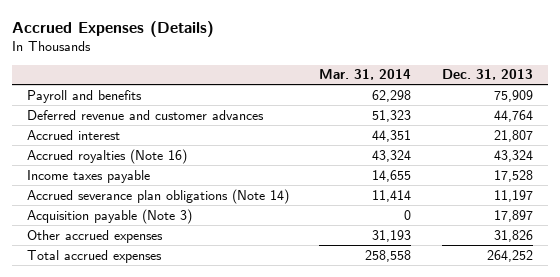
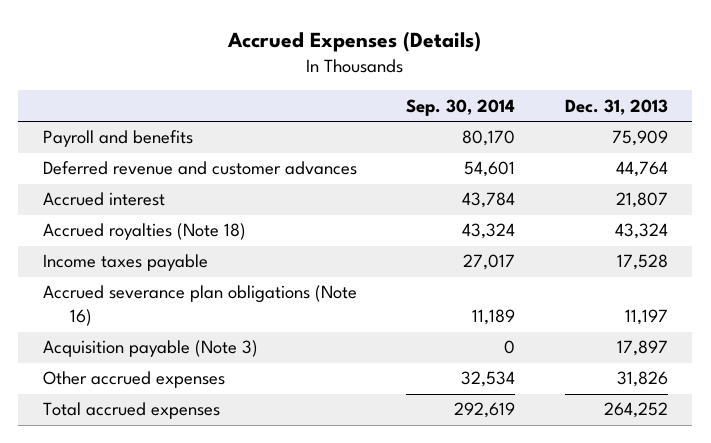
- | Mar. 31, 2014 | Dec. 31, 2013
+ | Sep. 30, 2014 | Dec. 31, 2013
- Accrued royalties (Note 16) | 43,324 | 43,324
+ Accrued royalties (Note 18) | 43,324 | 43,324
- Accrued severance plan obligations (Note 14) | 11,414 | 11,197
+ Accrued severance plan obligations (Note 16) | 11,189 | 11,197

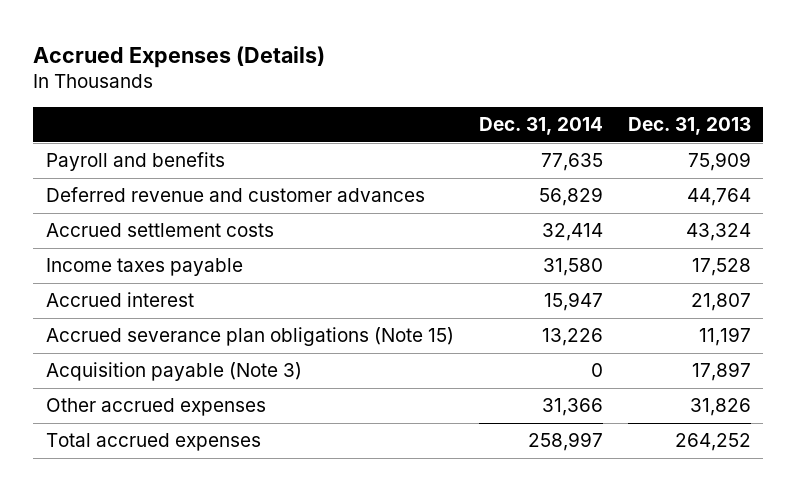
- | Sep. 30, 2014 | Dec. 31, 2013
+ | Dec. 31, 2014 | Dec. 31, 2013
- Accrued royalties (Note 18) | 43,324 | 43,324
+ Accrued settlement costs | 32,414 | 43,324
- Accrued severance plan obligations (Note 16) | 11,189 | 11,197
moved down: Accrued interest | 15,947 | 21,807
+ Accrued severance plan obligations (Note 15) | 13,226 | 11,197

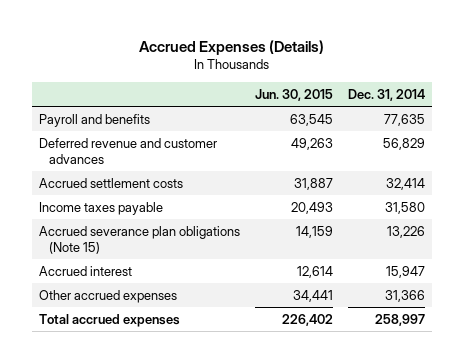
- | Dec. 31, 2014 | Dec. 31, 2013
+ | Jun. 30, 2015 | Dec. 31, 2014
- Acquisition payable (Note 3) | 0 | 17,897
moved down: Accrued interest | 12,614 | 15,947

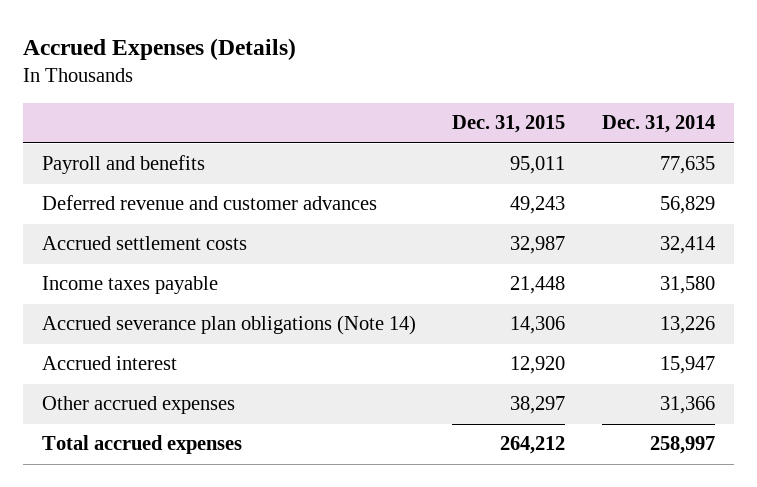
- | Jun. 30, 2015 | Dec. 31, 2014
+ | Dec. 31, 2015 | Dec. 31, 2014
- Accrued severance plan obligations (Note 15) | 14,159 | 13,226
+ Accrued severance plan obligations (Note 14) | 14,306 | 13,226

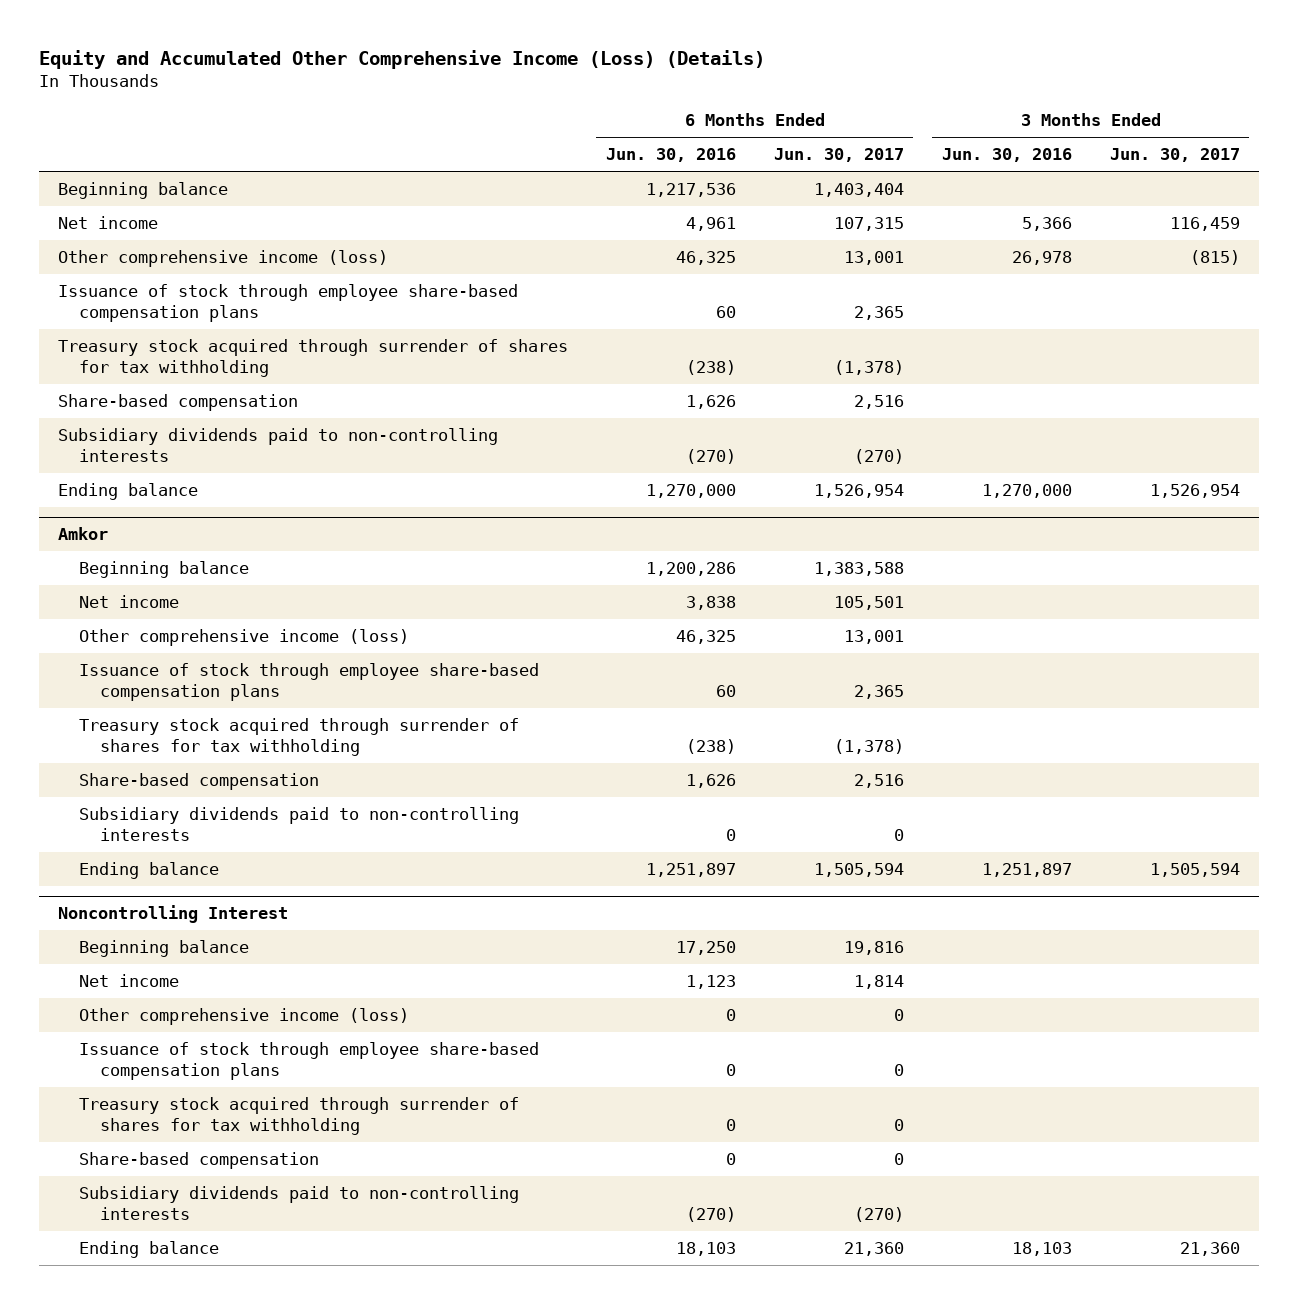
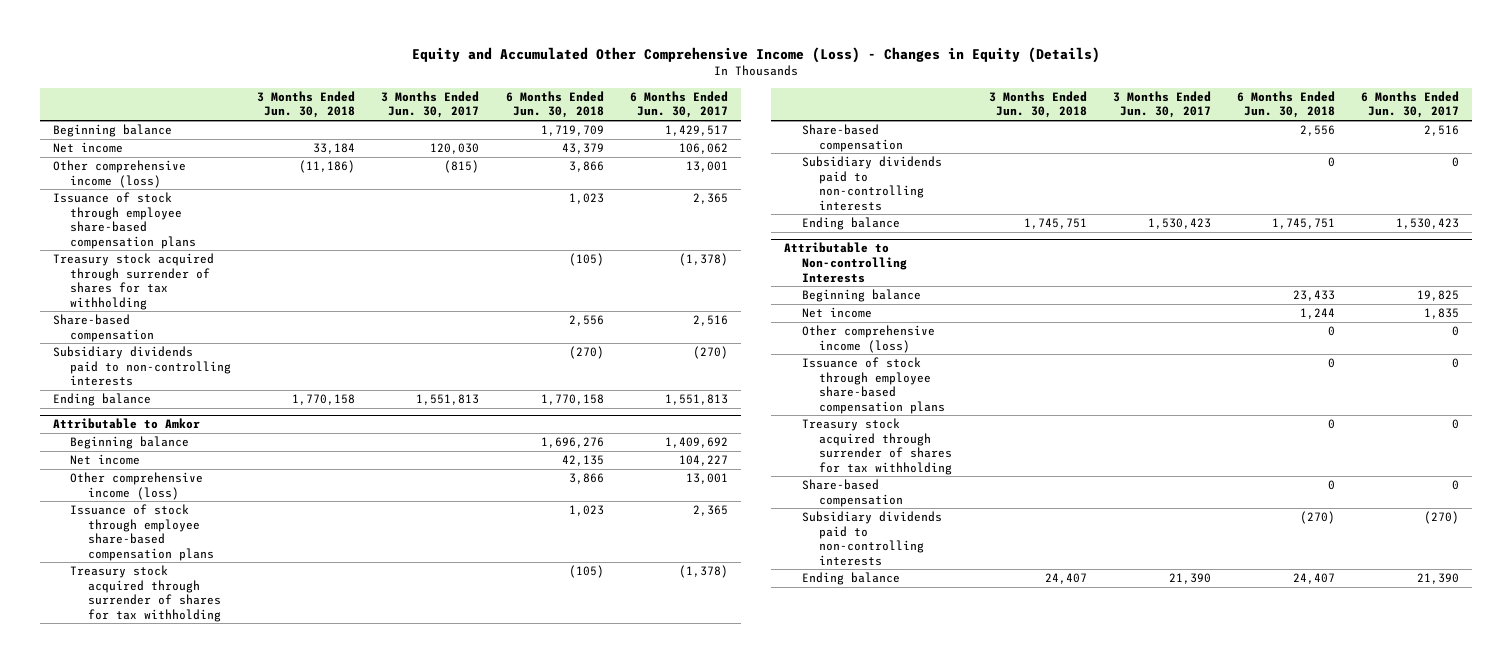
- Equity and Accumulated Other Comprehensive Income (Loss) (Details)
+ Equity and Accumulated Other Comprehensive Income (Loss) - Changes in Equity (Details)
- | 6 Months Ended Jun. 30, 2016 | 6 Months Ended Jun. 30, 2017 | 3 Months Ended Jun. 30, 2016 | 3 Months Ended Jun. 30, 2017
+ | 3 Months Ended Jun. 30, 2018 | 3 Months Ended Jun. 30, 2017 | 6 Months Ended Jun. 30, 2018 | 6 Months Ended Jun. 30, 2017
- Beginning balance | 1,217,536 | 1,403,404 | |
- Net income | 4,961 | 107,315 | 5,366 | 116,459
+ Beginning balance | | | 1,719,709 | 1,429,517
+ Net income | 33,184 | 120,030 | 43,379 | 106,062
- Ending balance | 1,270,000 | 1,526,954 | 1,270,000 | 1,526,954
- Amkor
- Beginning balance | 1,200,286 | 1,383,588 | |
- Net income | 3,838 | 105,501 | |
+ Ending balance | 1,770,158 | 1,551,813 | 1,770,158 | 1,551,813
+ Attributable to Amkor
+ Beginning balance | | | 1,696,276 | 1,409,692
+ Net income | | | 42,135 | 104,227
- Ending balance | 1,251,897 | 1,505,594 | 1,251,897 | 1,505,594
- Noncontrolling Interest
- Beginning balance | 17,250 | 19,816 | |
- Net income | 1,123 | 1,814 | |
+ Ending balance | 1,745,751 | 1,530,423 | 1,745,751 | 1,530,423
+ Attributable to Non-controlling Interests
+ Beginning balance | | | 23,433 | 19,825
+ Net income | | | 1,244 | 1,835
- Ending balance | 18,103 | 21,360 | 18,103 | 21,360
+ Ending balance | 24,407 | 21,390 | 24,407 | 21,390

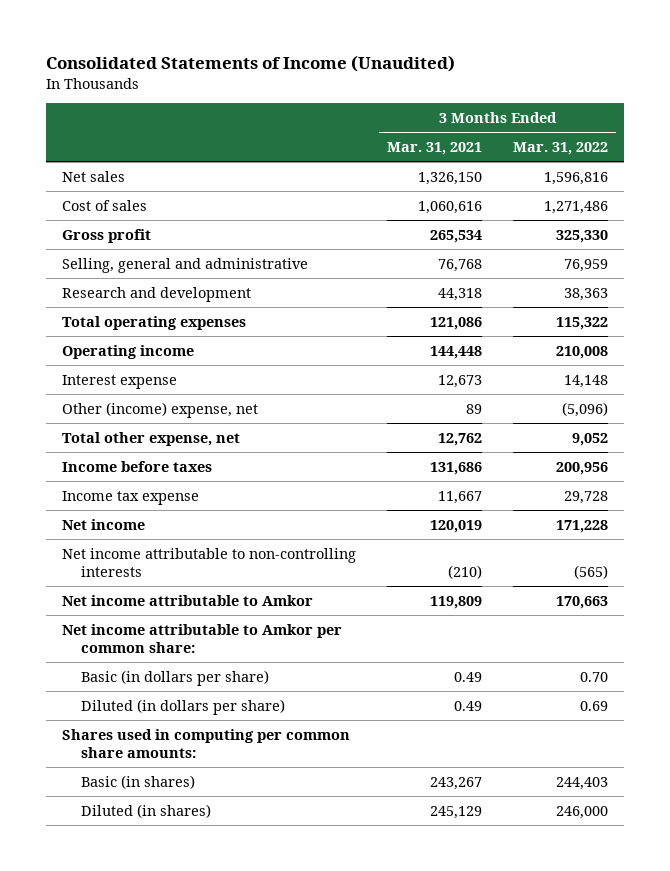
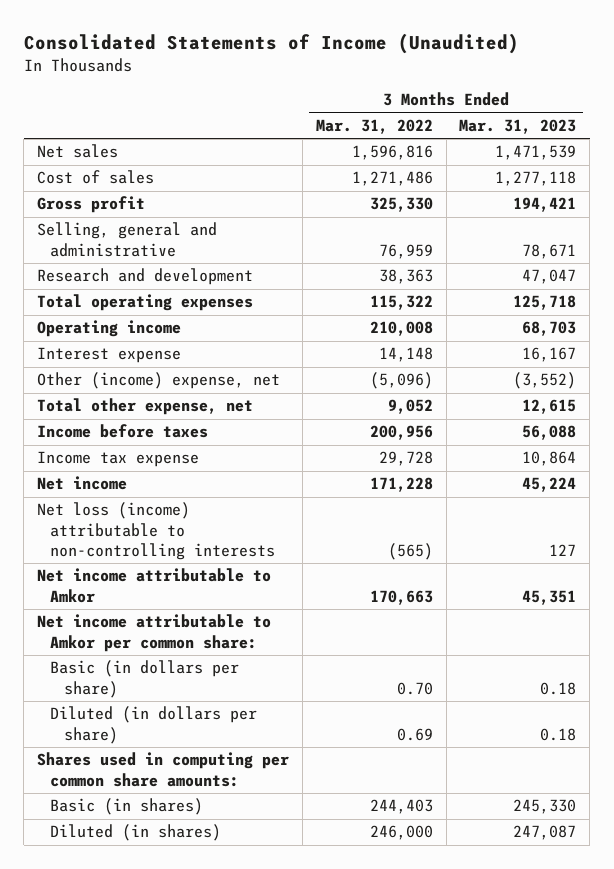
- | 3 Months Ended Mar. 31, 2021 | 3 Months Ended Mar. 31, 2022
+ | 3 Months Ended Mar. 31, 2022 | 3 Months Ended Mar. 31, 2023
- Net income attributable to non-controlling interests | (210) | (565)
+ Net loss (income) attributable to non-controlling interests | (565) | 127

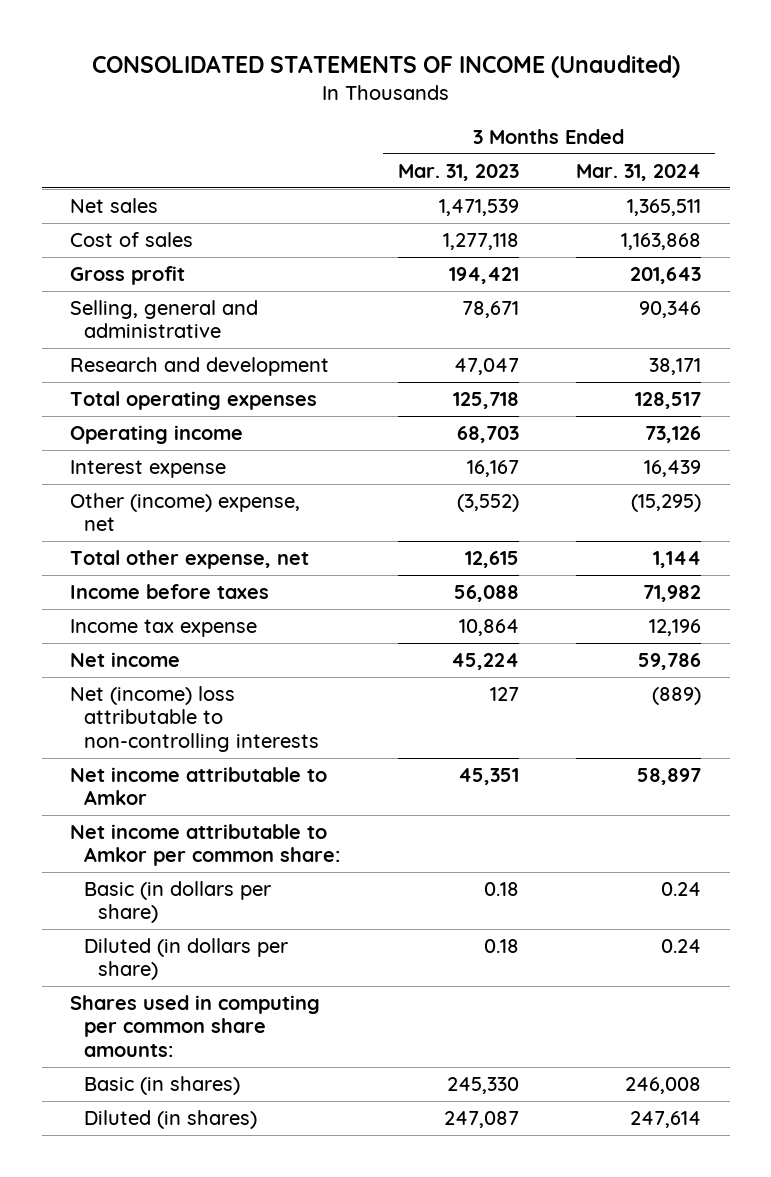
- Consolidated Statements of Income (Unaudited)
+ CONSOLIDATED STATEMENTS OF INCOME (Unaudited)
- | 3 Months Ended Mar. 31, 2022 | 3 Months Ended Mar. 31, 2023
+ | 3 Months Ended Mar. 31, 2023 | 3 Months Ended Mar. 31, 2024
- Net loss (income) attributable to non-controlling interests | (565) | 127
+ Net (income) loss attributable to non-controlling interests | 127 | (889)

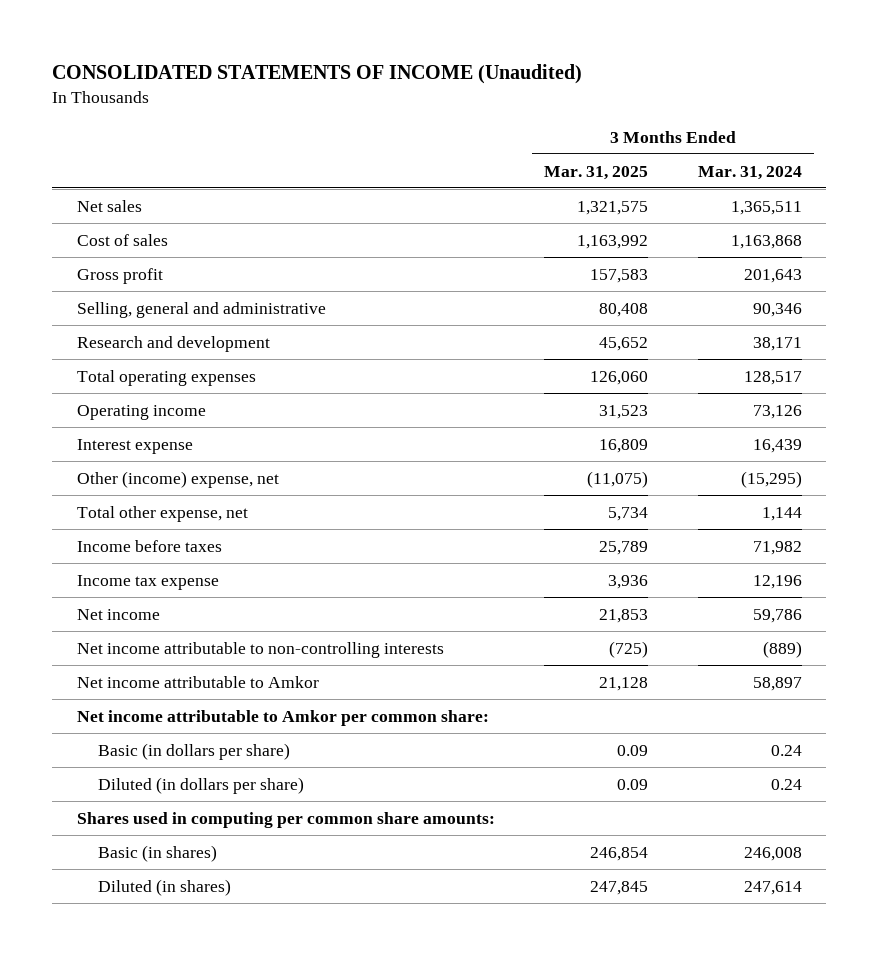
- | 3 Months Ended Mar. 31, 2023 | 3 Months Ended Mar. 31, 2024
+ | 3 Months Ended Mar. 31, 2025 | 3 Months Ended Mar. 31, 2024
- Net (income) loss attributable to non-controlling interests | 127 | (889)
+ Net income attributable to non-controlling interests | (725) | (889)

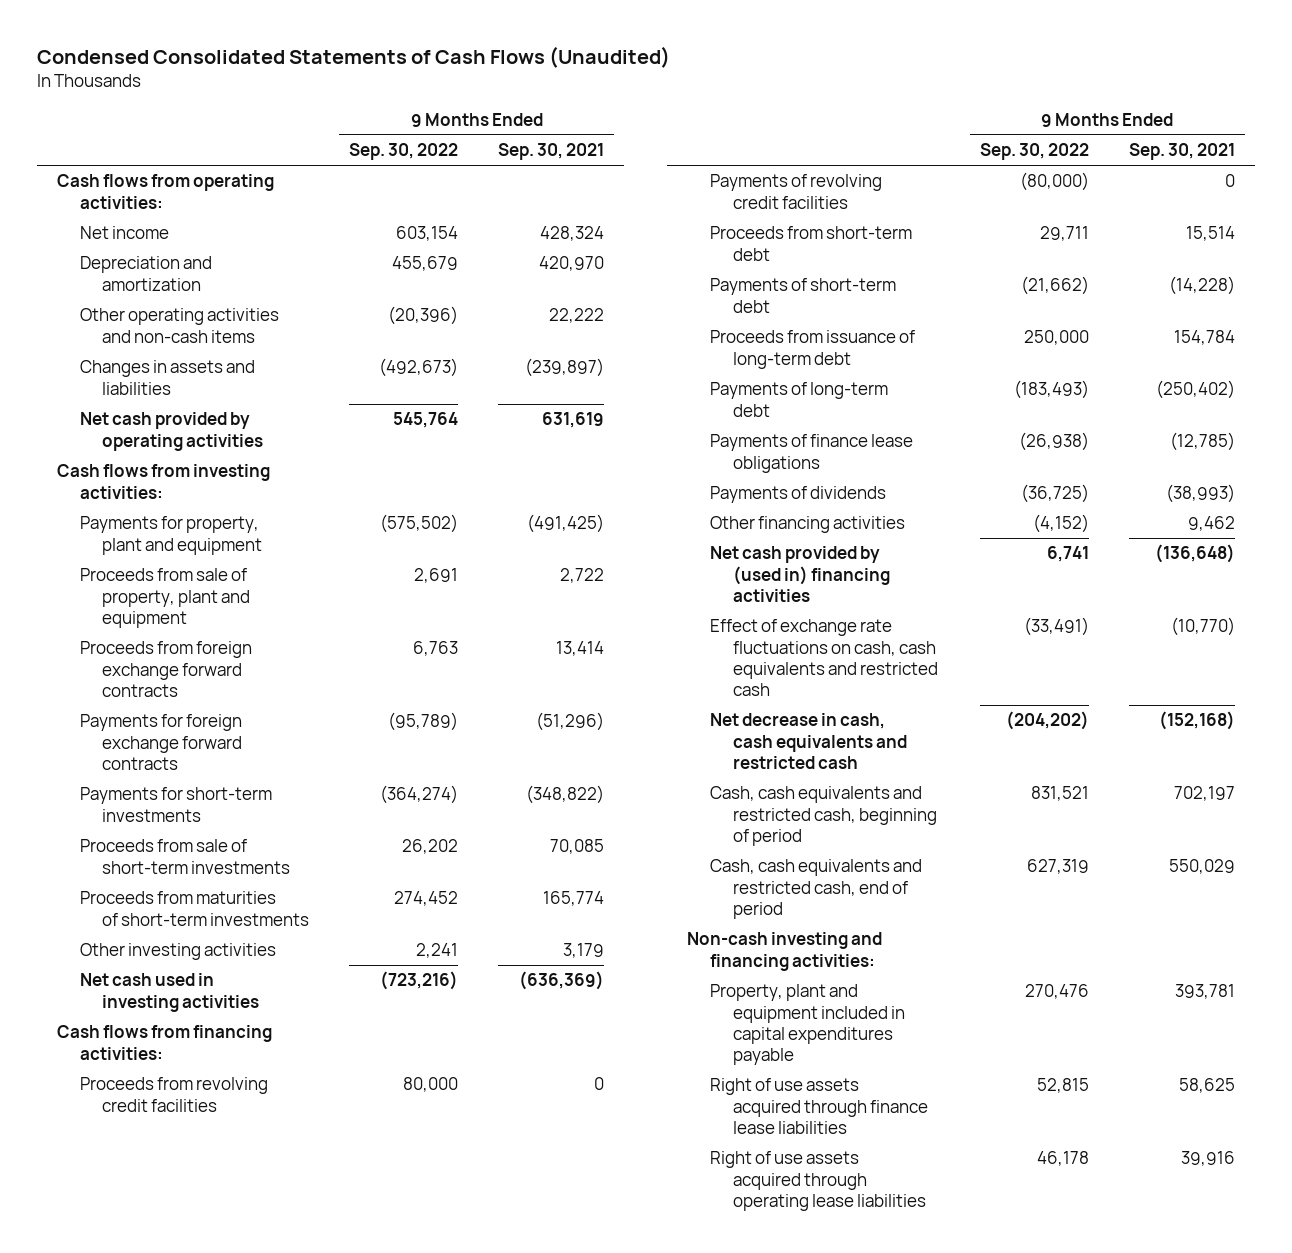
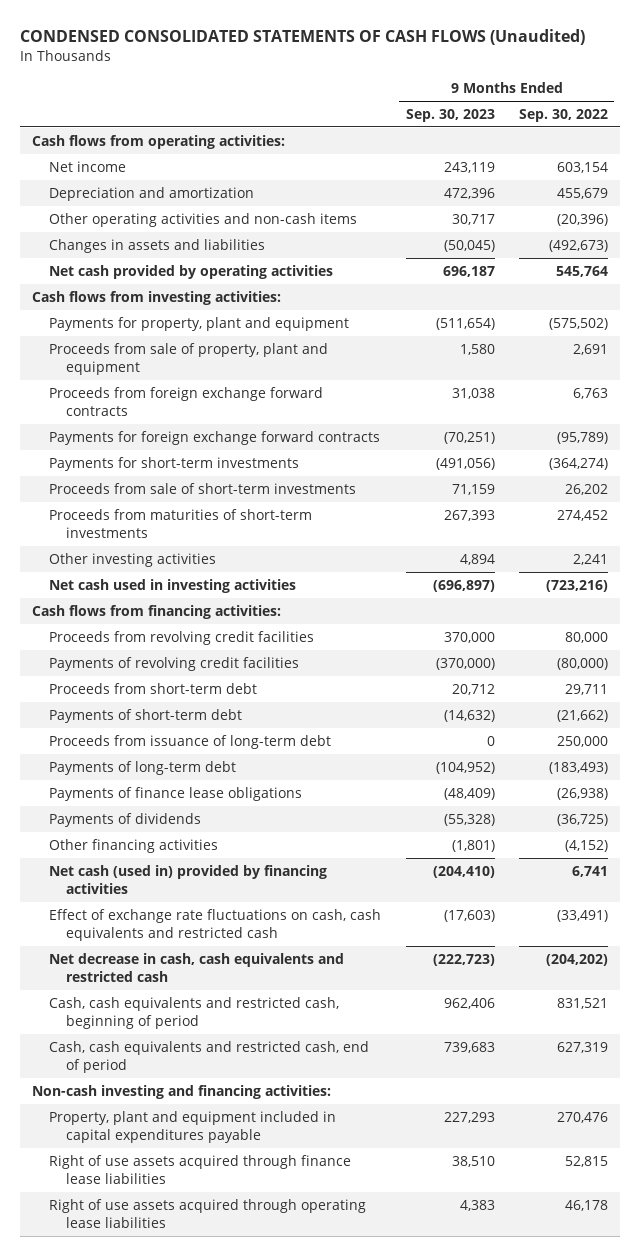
- Condensed Consolidated Statements of Cash Flows (Unaudited)
+ CONDENSED CONSOLIDATED STATEMENTS OF CASH FLOWS (Unaudited)
- | 9 Months Ended Sep. 30, 2022 | 9 Months Ended Sep. 30, 2021
+ | 9 Months Ended Sep. 30, 2023 | 9 Months Ended Sep. 30, 2022
- Net cash provided by (used in) financing activities | 6,741 | (136,648)
+ Net cash (used in) provided by financing activities | (204,410) | 6,741

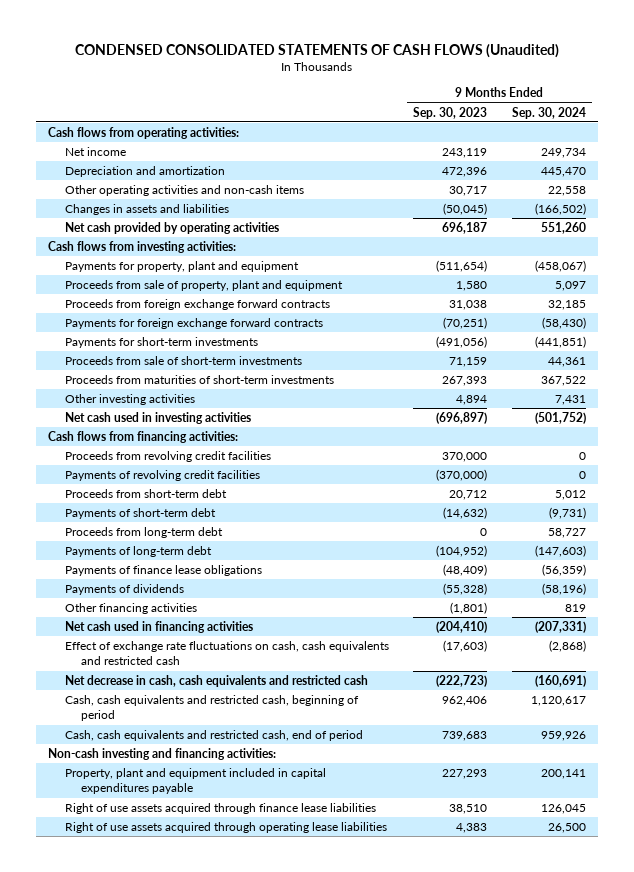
- | 9 Months Ended Sep. 30, 2023 | 9 Months Ended Sep. 30, 2022
+ | 9 Months Ended Sep. 30, 2023 | 9 Months Ended Sep. 30, 2024
- Proceeds from issuance of long-term debt | 0 | 250,000
+ Proceeds from long-term debt | 0 | 58,727
- Net cash (used in) provided by financing activities | (204,410) | 6,741
+ Net cash used in financing activities | (204,410) | (207,331)

